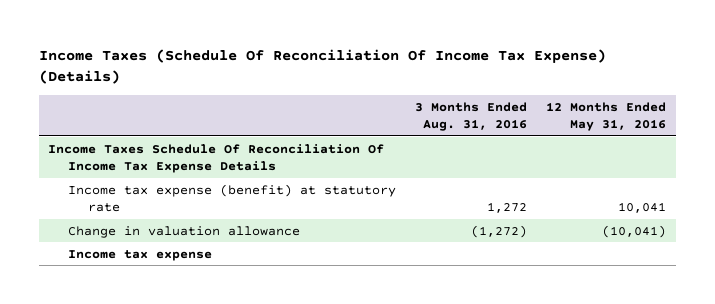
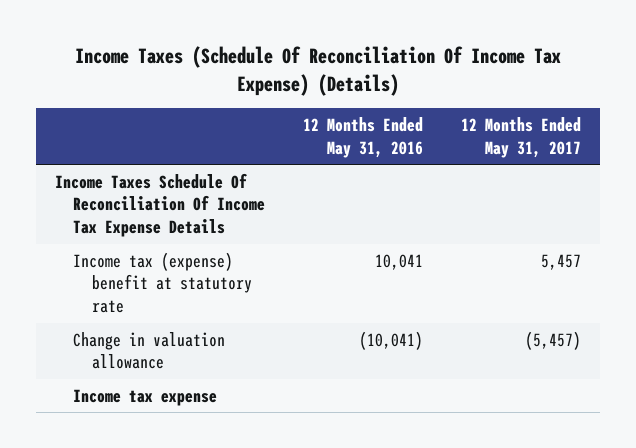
- | 3 Months Ended Aug. 31, 2016 | 12 Months Ended May 31, 2016
+ | 12 Months Ended May 31, 2016 | 12 Months Ended May 31, 2017
- Income tax expense (benefit) at statutory rate | 1,272 | 10,041
+ Income tax (expense) benefit at statutory rate | 10,041 | 5,457

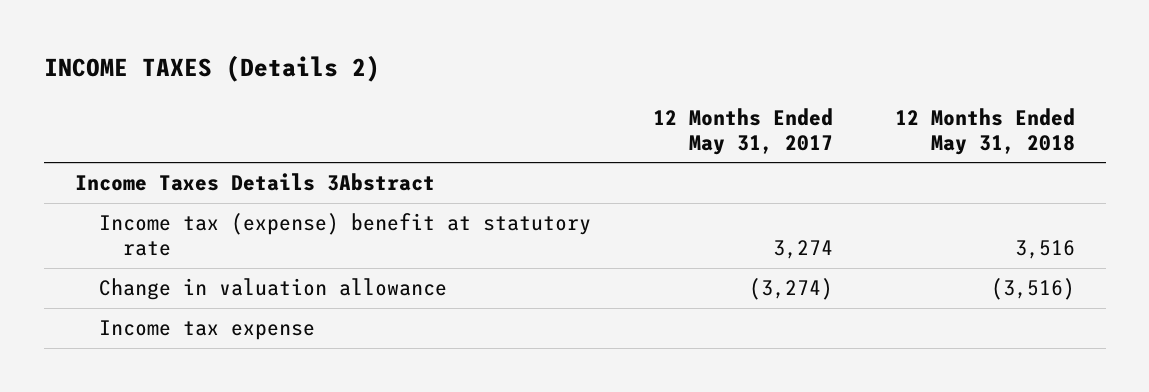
- Income Taxes (Schedule Of Reconciliation Of Income Tax Expense) (Details)
+ INCOME TAXES (Details 2)
- | 12 Months Ended May 31, 2016 | 12 Months Ended May 31, 2017
+ | 12 Months Ended May 31, 2017 | 12 Months Ended May 31, 2018
- Income Taxes Schedule Of Reconciliation Of Income Tax Expense Details
- Income tax (expense) benefit at statutory rate | 10,041 | 5,457
- Change in valuation allowance | (10,041) | (5,457)
+ Income Taxes Details 3Abstract
+ Income tax (expense) benefit at statutory rate | 3,274 | 3,516
+ Change in valuation allowance | (3,274) | (3,516)

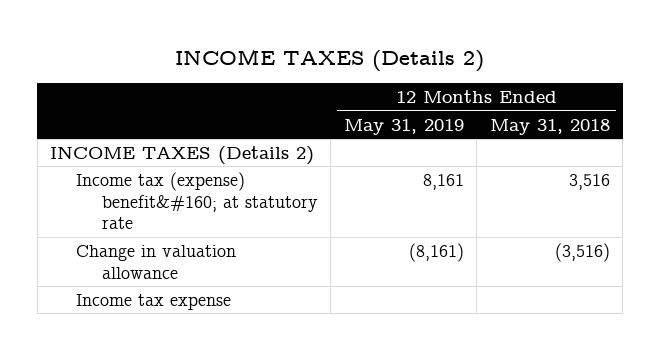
- | 12 Months Ended May 31, 2017 | 12 Months Ended May 31, 2018
+ | 12 Months Ended May 31, 2019 | 12 Months Ended May 31, 2018
- Income Taxes Details 3Abstract
- Income tax (expense) benefit at statutory rate | 3,274 | 3,516
+ INCOME TAXES (Details 2)
+ Income tax (expense) benefit&#160; at statutory rate | 8,161 | 3,516

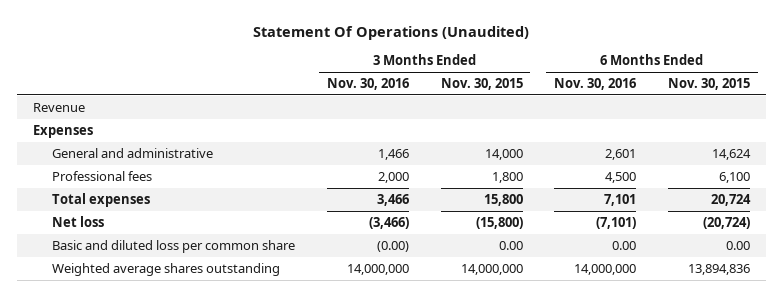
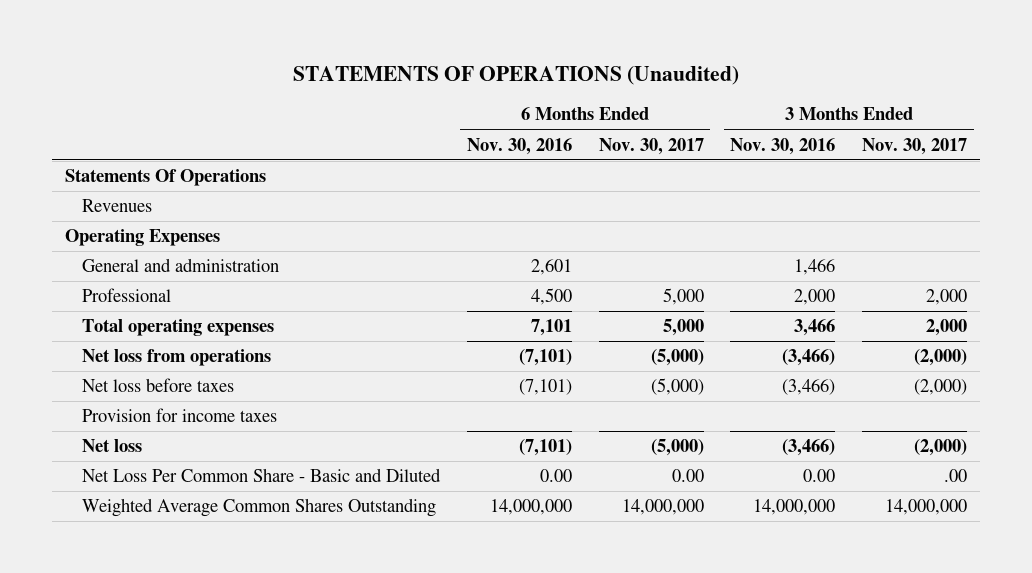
- Statement Of Operations (Unaudited)
+ STATEMENTS OF OPERATIONS (Unaudited)
- | 3 Months Ended Nov. 30, 2016 | 3 Months Ended Nov. 30, 2015 | 6 Months Ended Nov. 30, 2016 | 6 Months Ended Nov. 30, 2015
+ | 6 Months Ended Nov. 30, 2016 | 6 Months Ended Nov. 30, 2017 | 3 Months Ended Nov. 30, 2016 | 3 Months Ended Nov. 30, 2017
- Revenue
- Expenses
- General and administrative | 1,466 | 14,000 | 2,601 | 14,624
- Professional fees | 2,000 | 1,800 | 4,500 | 6,100
- Total expenses | 3,466 | 15,800 | 7,101 | 20,724
+ Statements Of Operations
+ Revenues
+ Operating Expenses
+ General and administration | 2,601 | | 1,466 |
+ Professional | 4,500 | 5,000 | 2,000 | 2,000
+ Total operating expenses | 7,101 | 5,000 | 3,466 | 2,000
+ Net loss from operations | (7,101) | (5,000) | (3,466) | (2,000)
+ Net loss before taxes | (7,101) | (5,000) | (3,466) | (2,000)
+ Provision for income taxes
- Basic and diluted loss per common share | (0.00) | 0.00 | 0.00 | 0.00
- Weighted average shares outstanding | 14,000,000 | 14,000,000 | 14,000,000 | 13,894,836
+ Net Loss Per Common Share - Basic and Diluted | 0.00 | 0.00 | 0.00 | .00
+ Weighted Average Common Shares Outstanding | 14,000,000 | 14,000,000 | 14,000,000 | 14,000,000

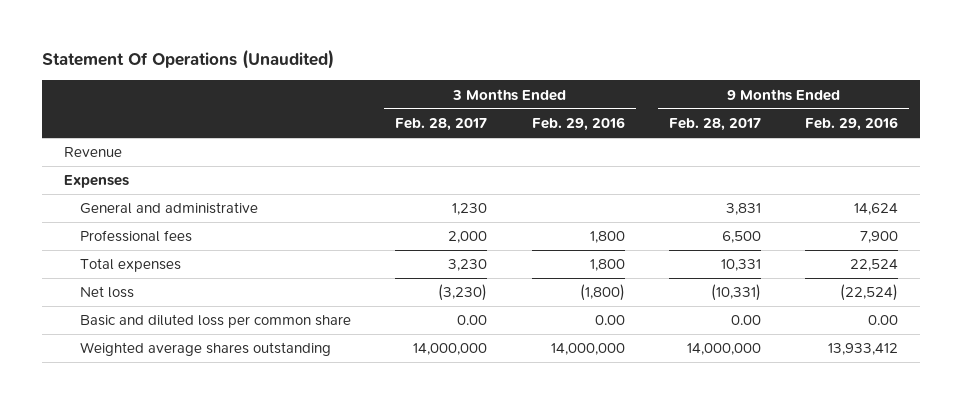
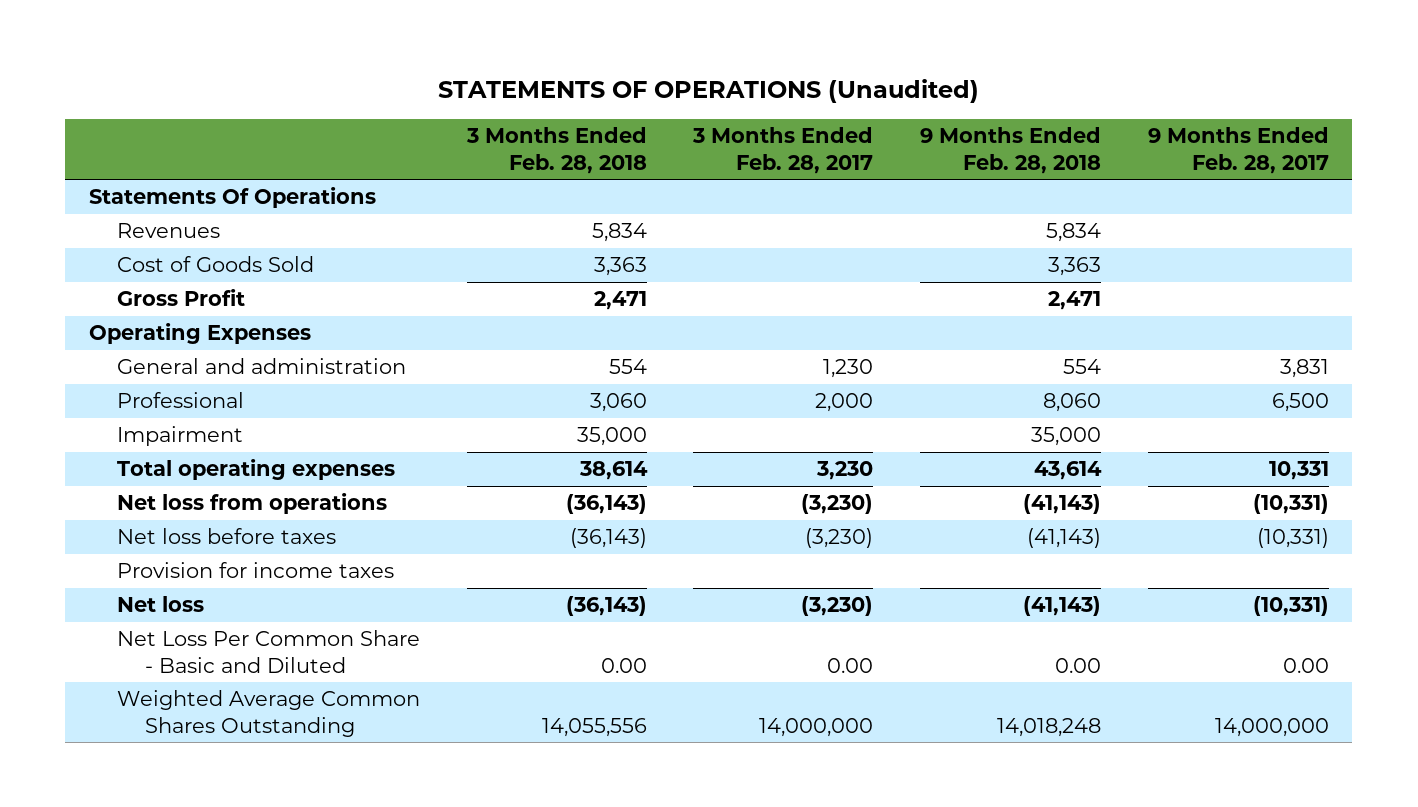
- Statement Of Operations (Unaudited)
+ STATEMENTS OF OPERATIONS (Unaudited)
- | 3 Months Ended Feb. 28, 2017 | 3 Months Ended Feb. 29, 2016 | 9 Months Ended Feb. 28, 2017 | 9 Months Ended Feb. 29, 2016
+ | 3 Months Ended Feb. 28, 2018 | 3 Months Ended Feb. 28, 2017 | 9 Months Ended Feb. 28, 2018 | 9 Months Ended Feb. 28, 2017
- Revenue
- Expenses
- General and administrative | 1,230 | | 3,831 | 14,624
- Professional fees | 2,000 | 1,800 | 6,500 | 7,900
- Total expenses | 3,230 | 1,800 | 10,331 | 22,524
+ Statements Of Operations
+ Revenues | 5,834 | | 5,834 |
+ Cost of Goods Sold | 3,363 | | 3,363 |
+ Gross Profit | 2,471 | | 2,471 |
+ Operating Expenses
+ General and administration | 554 | 1,230 | 554 | 3,831
+ Professional | 3,060 | 2,000 | 8,060 | 6,500
+ Impairment | 35,000 | | 35,000 |
+ Total operating expenses | 38,614 | 3,230 | 43,614 | 10,331
+ Net loss from operations | (36,143) | (3,230) | (41,143) | (10,331)
+ Net loss before taxes | (36,143) | (3,230) | (41,143) | (10,331)
+ Provision for income taxes
- Basic and diluted loss per common share | 0.00 | 0.00 | 0.00 | 0.00
- Weighted average shares outstanding | 14,000,000 | 14,000,000 | 14,000,000 | 13,933,412
+ Net Loss Per Common Share - Basic and Diluted | 0.00 | 0.00 | 0.00 | 0.00
+ Weighted Average Common Shares Outstanding | 14,055,556 | 14,000,000 | 14,018,248 | 14,000,000

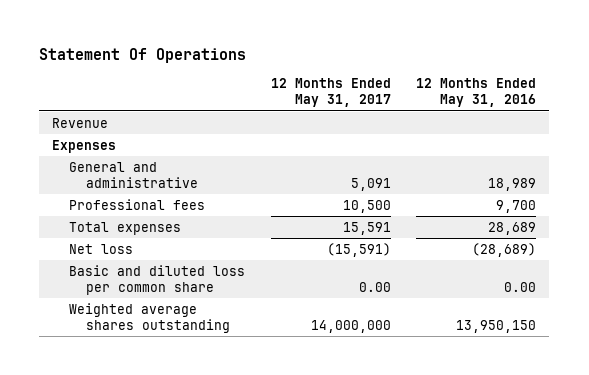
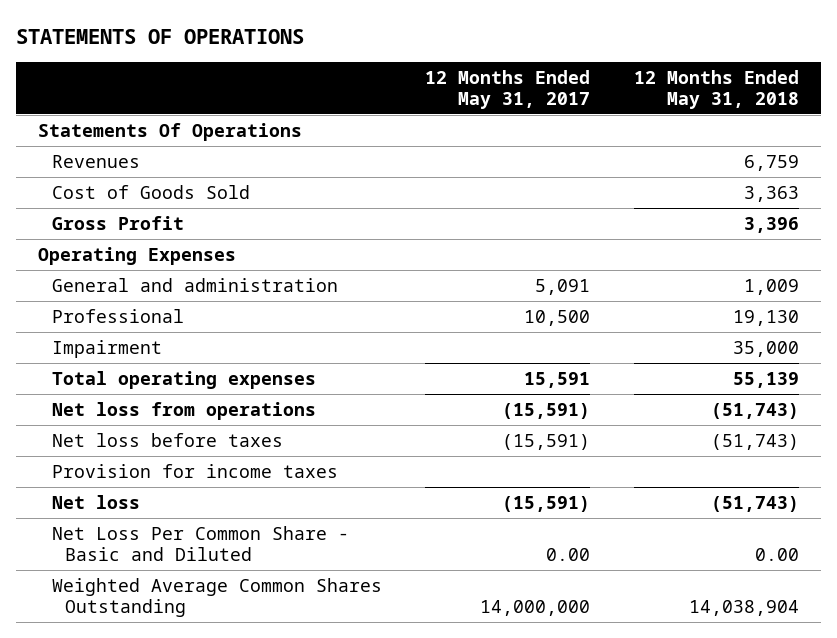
- Statement Of Operations
+ STATEMENTS OF OPERATIONS
- | 12 Months Ended May 31, 2017 | 12 Months Ended May 31, 2016
+ | 12 Months Ended May 31, 2017 | 12 Months Ended May 31, 2018
- Revenue
- Expenses
- General and administrative | 5,091 | 18,989
- Professional fees | 10,500 | 9,700
- Total expenses | 15,591 | 28,689
+ Statements Of Operations
+ Revenues | | 6,759
+ Cost of Goods Sold | | 3,363
+ Gross Profit | | 3,396
+ Operating Expenses
+ General and administration | 5,091 | 1,009
+ Professional | 10,500 | 19,130
+ Impairment | | 35,000
+ Total operating expenses | 15,591 | 55,139
+ Net loss from operations | (15,591) | (51,743)
+ Net loss before taxes | (15,591) | (51,743)
+ Provision for income taxes
- Basic and diluted loss per common share | 0.00 | 0.00
- Weighted average shares outstanding | 14,000,000 | 13,950,150
+ Net Loss Per Common Share - Basic and Diluted | 0.00 | 0.00
+ Weighted Average Common Shares Outstanding | 14,000,000 | 14,038,904

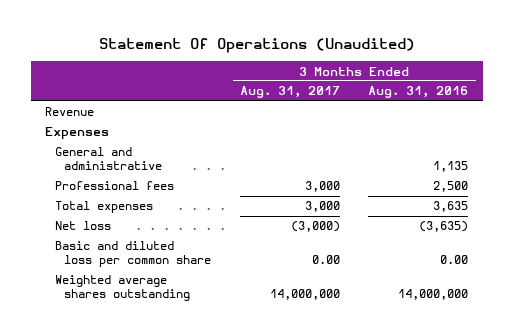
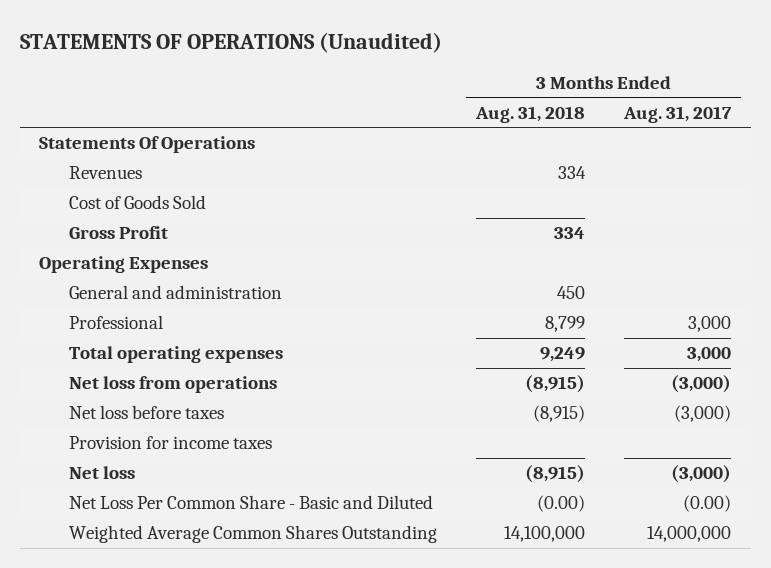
- Statement Of Operations (Unaudited)
+ STATEMENTS OF OPERATIONS (Unaudited)
- | 3 Months Ended Aug. 31, 2017 | 3 Months Ended Aug. 31, 2016
+ | 3 Months Ended Aug. 31, 2018 | 3 Months Ended Aug. 31, 2017
- Revenue
- Expenses
- General and administrative | | 1,135
- Professional fees | 3,000 | 2,500
- Total expenses | 3,000 | 3,635
+ Statements Of Operations
+ Revenues | 334 |
+ Cost of Goods Sold
+ Gross Profit | 334 |
+ Operating Expenses
+ General and administration | 450 |
+ Professional | 8,799 | 3,000
+ Total operating expenses | 9,249 | 3,000
+ Net loss from operations | (8,915) | (3,000)
+ Net loss before taxes | (8,915) | (3,000)
+ Provision for income taxes
- Basic and diluted loss per common share | 0.00 | 0.00
- Weighted average shares outstanding | 14,000,000 | 14,000,000
+ Net Loss Per Common Share - Basic and Diluted | (0.00) | (0.00)
+ Weighted Average Common Shares Outstanding | 14,100,000 | 14,000,000

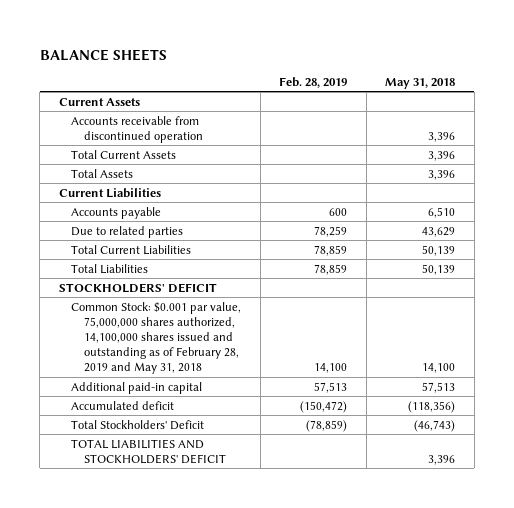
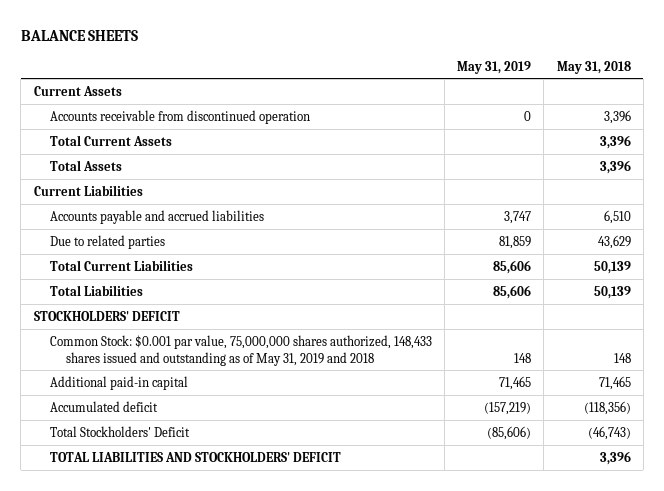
- | Feb. 28, 2019 | May 31, 2018
+ | May 31, 2019 | May 31, 2018
- Accounts payable | 600 | 6,510
+ Accounts payable and accrued liabilities | 3,747 | 6,510
- Common Stock: $0.001 par value, 75,000,000 shares authorized, 14,100,000 shares issued and outstanding as of February 28, 2019 and May 31, 2018 | 14,100 | 14,100
- Additional paid-in capital | 57,513 | 57,513
+ Common Stock: $0.001 par value, 75,000,000 shares authorized, 148,433 shares issued and outstanding as of May 31, 2019 and 2018 | 148 | 148
+ Additional paid-in capital | 71,465 | 71,465

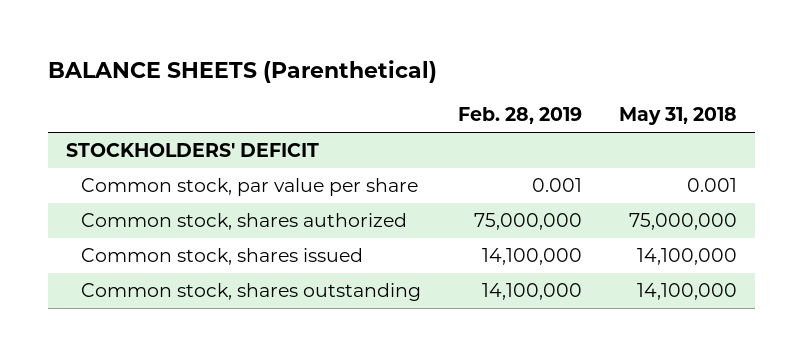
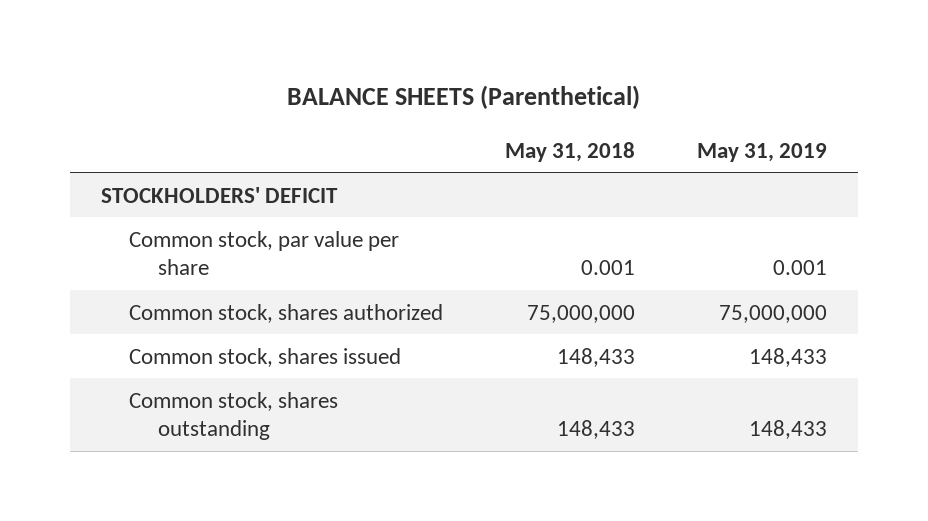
- | Feb. 28, 2019 | May 31, 2018
+ | May 31, 2018 | May 31, 2019
- Common stock, shares issued | 14,100,000 | 14,100,000
- Common stock, shares outstanding | 14,100,000 | 14,100,000
+ Common stock, shares issued | 148,433 | 148,433
+ Common stock, shares outstanding | 148,433 | 148,433

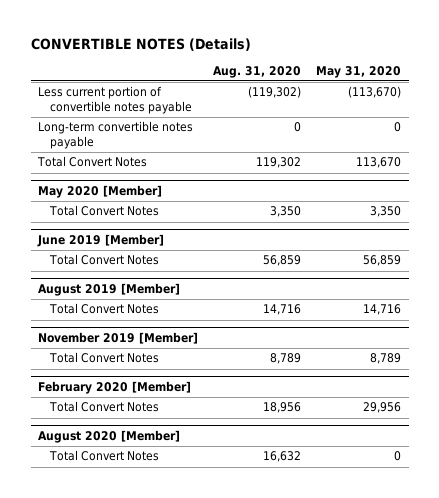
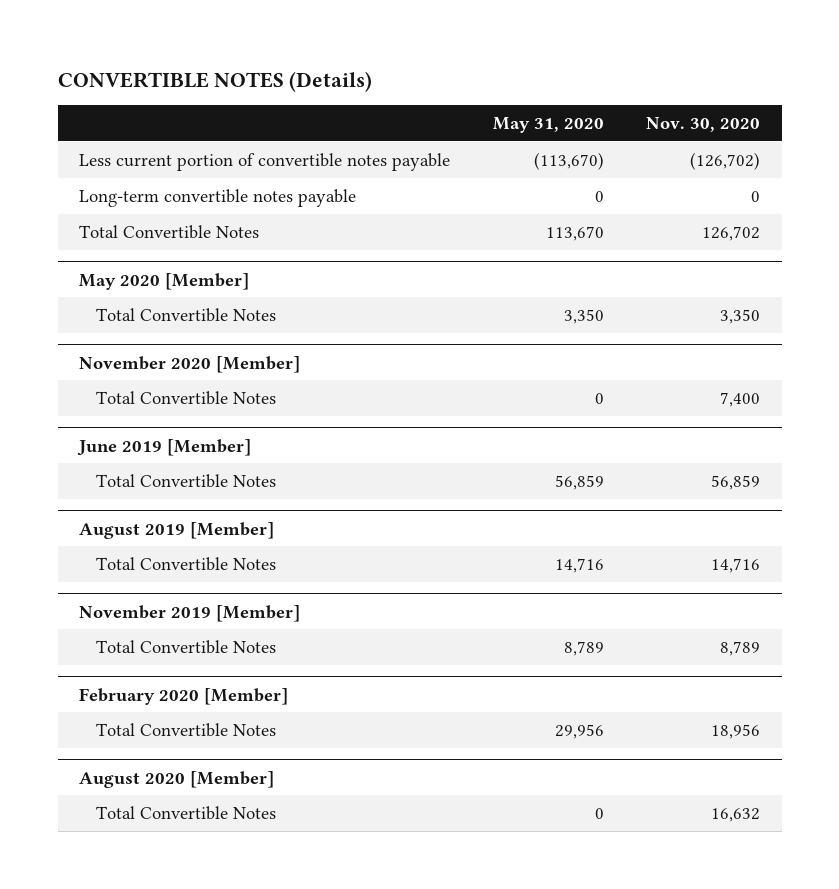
- | Aug. 31, 2020 | May 31, 2020
+ | May 31, 2020 | Nov. 30, 2020
- Total Convert Notes | 119,302 | 113,670
+ Total Convertible Notes | 113,670 | 126,702
@ May 2020 [Member]
- Total Convert Notes | 3,350 | 3,350
+ Total Convertible Notes | 3,350 | 3,350
+ November 2020 [Member]
+ Total Convertible Notes | 0 | 7,400
@ June 2019 [Member]
- Total Convert Notes | 56,859 | 56,859
+ Total Convertible Notes | 56,859 | 56,859
@ August 2019 [Member]
- Total Convert Notes | 14,716 | 14,716
+ Total Convertible Notes | 14,716 | 14,716
@ November 2019 [Member]
- Total Convert Notes | 8,789 | 8,789
+ Total Convertible Notes | 8,789 | 8,789
@ February 2020 [Member]
- Total Convert Notes | 18,956 | 29,956
+ Total Convertible Notes | 29,956 | 18,956
@ August 2020 [Member]
- Total Convert Notes | 16,632 | 0
+ Total Convertible Notes | 0 | 16,632

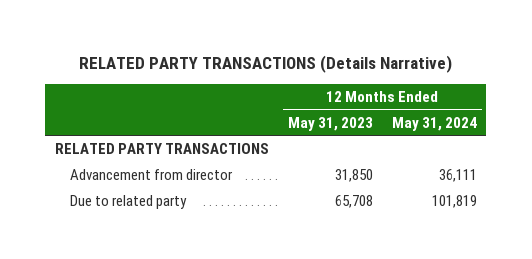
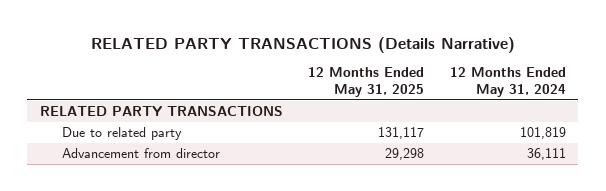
- | 12 Months Ended May 31, 2023 | 12 Months Ended May 31, 2024
+ | 12 Months Ended May 31, 2025 | 12 Months Ended May 31, 2024
moved down: Advancement from director | 29,298 | 36,111

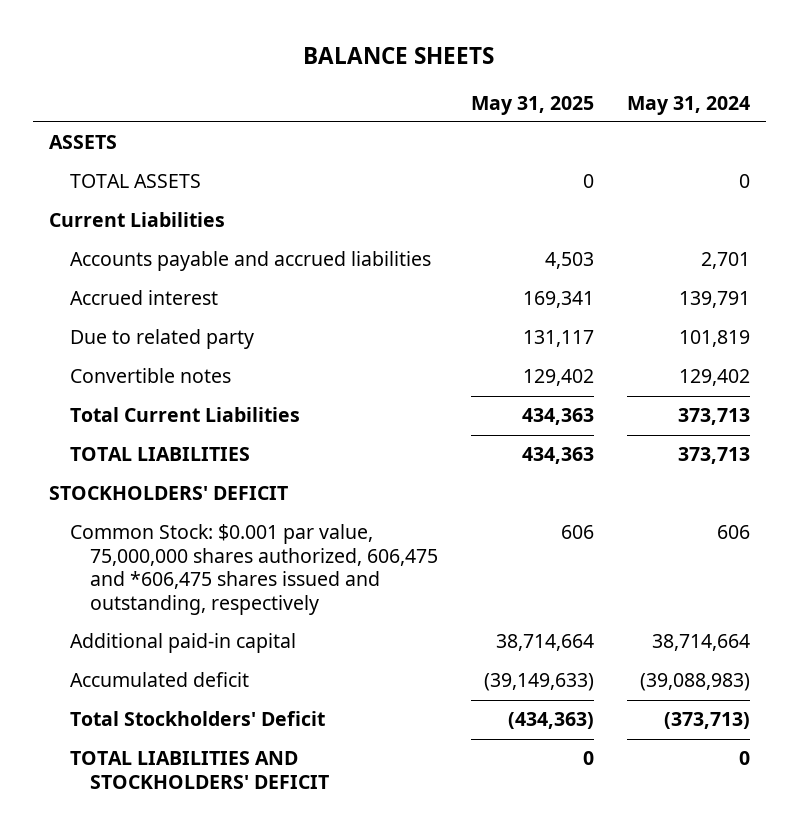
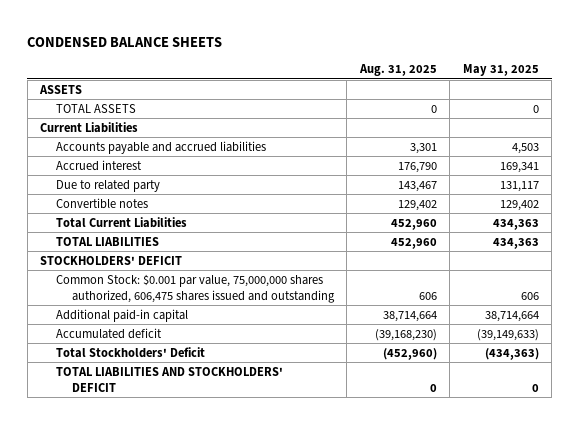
- BALANCE SHEETS
+ CONDENSED BALANCE SHEETS
- | May 31, 2025 | May 31, 2024
+ | Aug. 31, 2025 | May 31, 2025
- Common Stock: $0.001 par value, 75,000,000 shares authorized, 606,475 and *606,475 shares issued and outstanding, respectively | 606 | 606
+ Common Stock: $0.001 par value, 75,000,000 shares authorized, 606,475 shares issued and outstanding | 606 | 606

